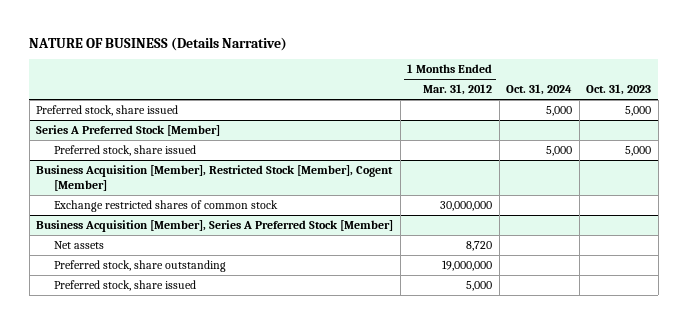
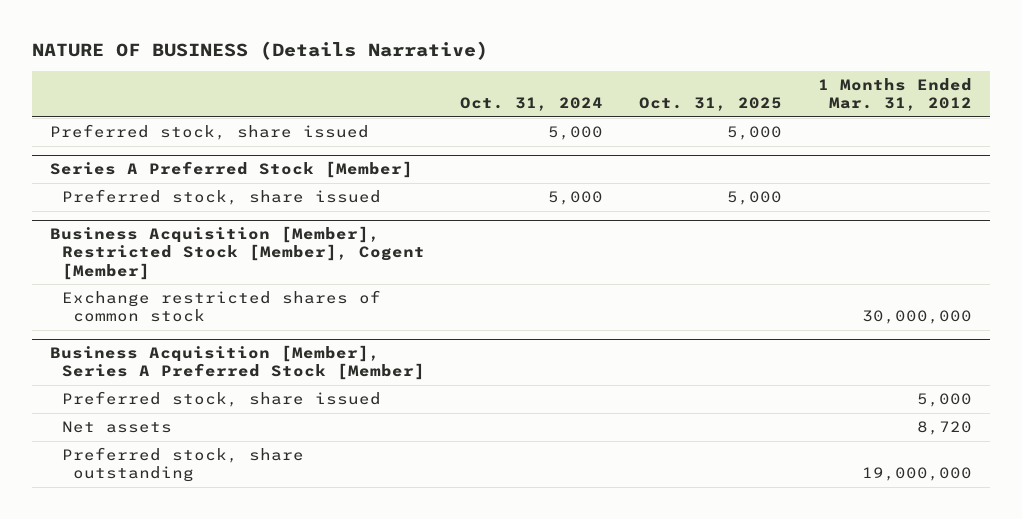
- | 1 Months Ended Mar. 31, 2012 | Oct. 31, 2024 | Oct. 31, 2023
+ | Oct. 31, 2024 | Oct. 31, 2025 | 1 Months Ended Mar. 31, 2012
@ Business Acquisition [Member], Series A Preferred Stock [Member]
moved up: Preferred stock, share issued | | | 5,000

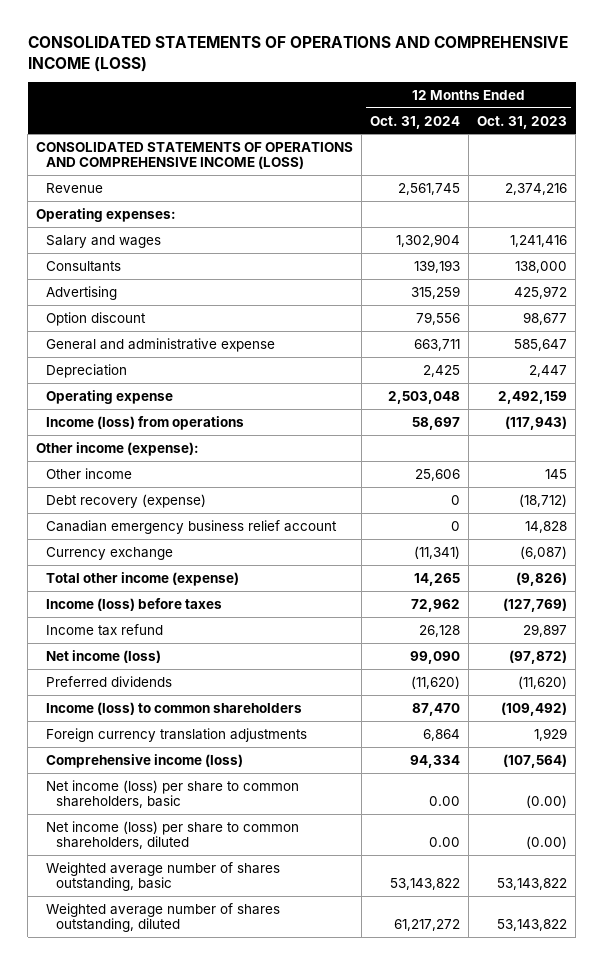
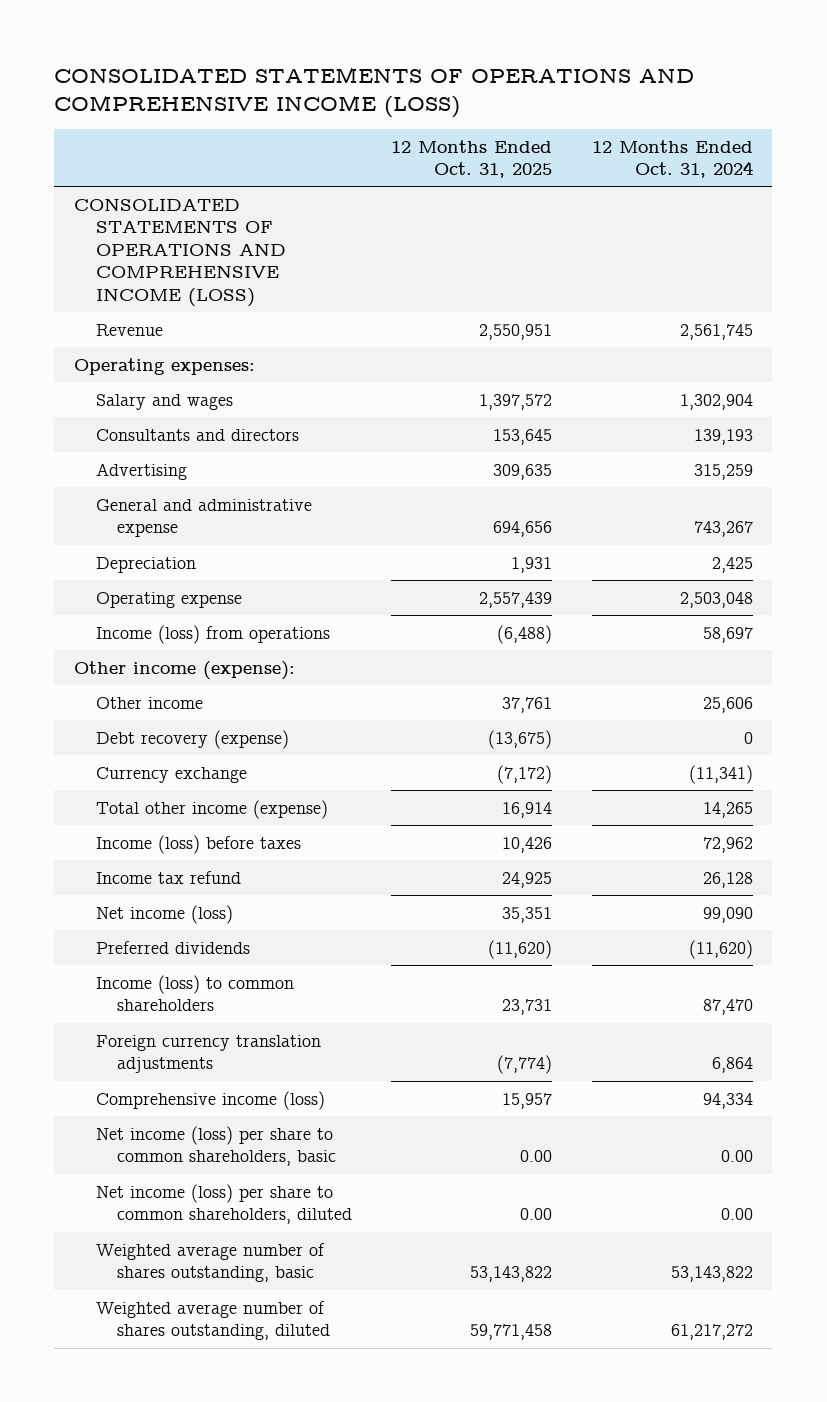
- | 12 Months Ended Oct. 31, 2024 | 12 Months Ended Oct. 31, 2023
+ | 12 Months Ended Oct. 31, 2025 | 12 Months Ended Oct. 31, 2024
- Consultants | 139,193 | 138,000
+ Consultants and directors | 153,645 | 139,193
- Option discount | 79,556 | 98,677
- General and administrative expense | 663,711 | 585,647
+ General and administrative expense | 694,656 | 743,267
- Canadian emergency business relief account | 0 | 14,828

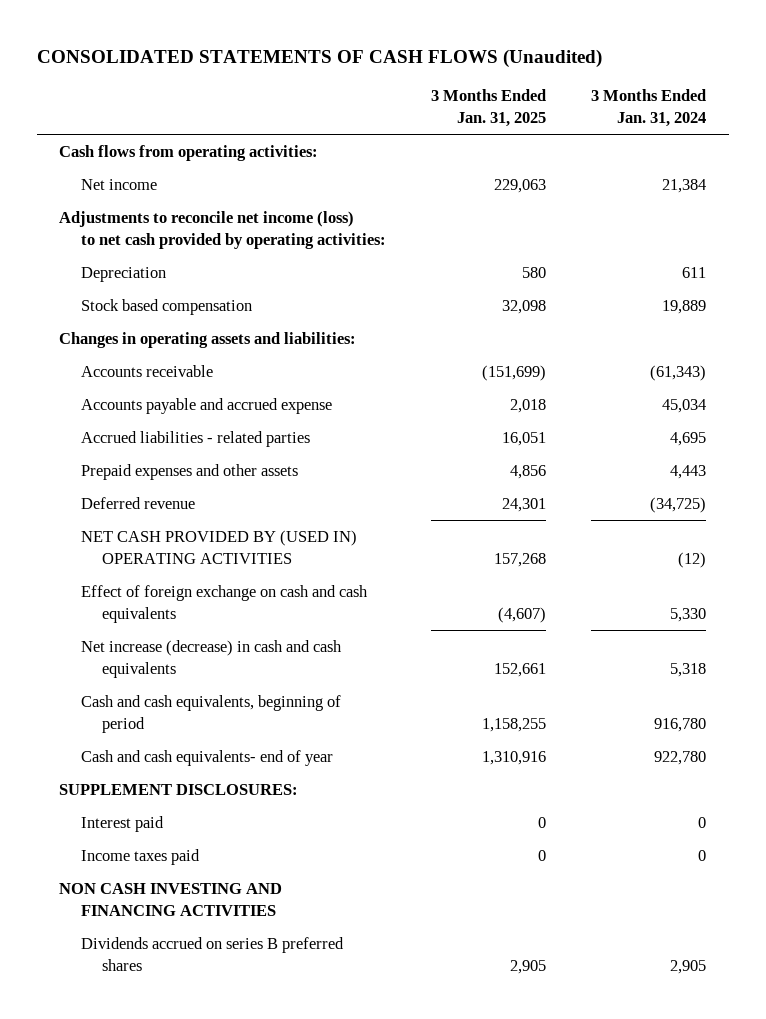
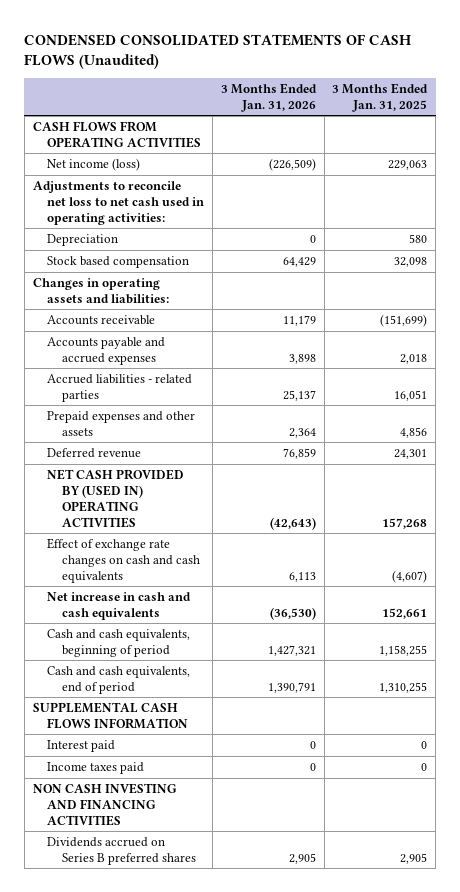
- CONSOLIDATED STATEMENTS OF CASH FLOWS (Unaudited)
+ CONDENSED CONSOLIDATED STATEMENTS OF CASH FLOWS (Unaudited)
- | 3 Months Ended Jan. 31, 2025 | 3 Months Ended Jan. 31, 2024
+ | 3 Months Ended Jan. 31, 2026 | 3 Months Ended Jan. 31, 2025
- Cash flows from operating activities:
- Net income | 229,063 | 21,384
- Adjustments to reconcile net income (loss) to net cash provided by operating activities:
+ CASH FLOWS FROM OPERATING ACTIVITIES
+ Net income (loss) | (226,509) | 229,063
+ Adjustments to reconcile net loss to net cash used in operating activities:
- Accounts payable and accrued expense | 2,018 | 45,034
+ Accounts payable and accrued expenses | 3,898 | 2,018
- Effect of foreign exchange on cash and cash equivalents | (4,607) | 5,330
- Net increase (decrease) in cash and cash equivalents | 152,661 | 5,318
+ Effect of exchange rate changes on cash and cash equivalents | 6,113 | (4,607)
+ Net increase in cash and cash equivalents | (36,530) | 152,661
- Cash and cash equivalents- end of year | 1,310,916 | 922,780
- SUPPLEMENT DISCLOSURES:
+ Cash and cash equivalents, end of period | 1,390,791 | 1,310,255
+ SUPPLEMENTAL CASH FLOWS INFORMATION
- Dividends accrued on series B preferred shares | 2,905 | 2,905
+ Dividends accrued on Series B preferred shares | 2,905 | 2,905

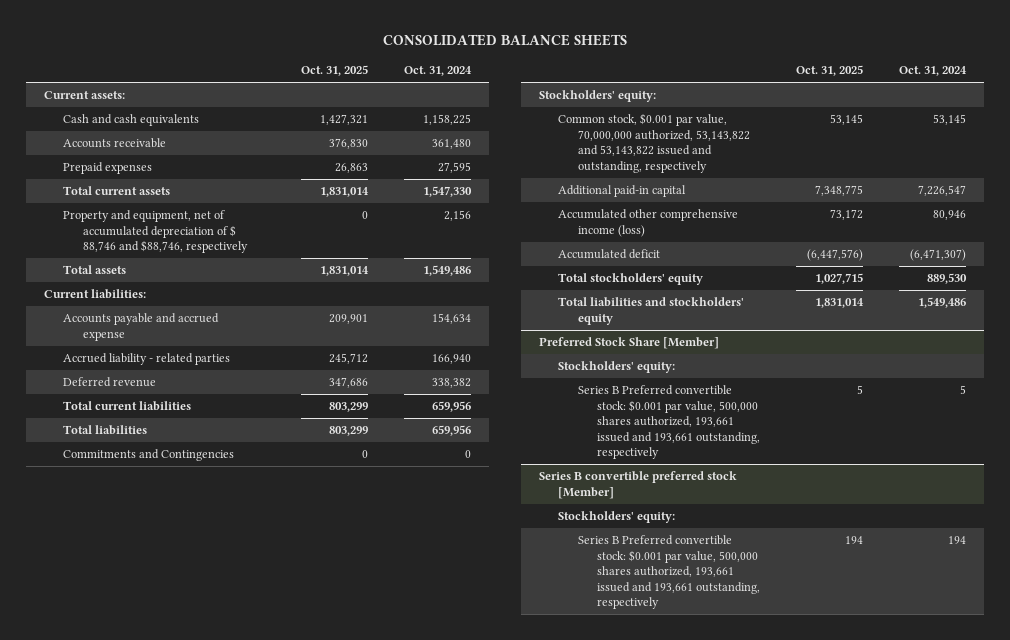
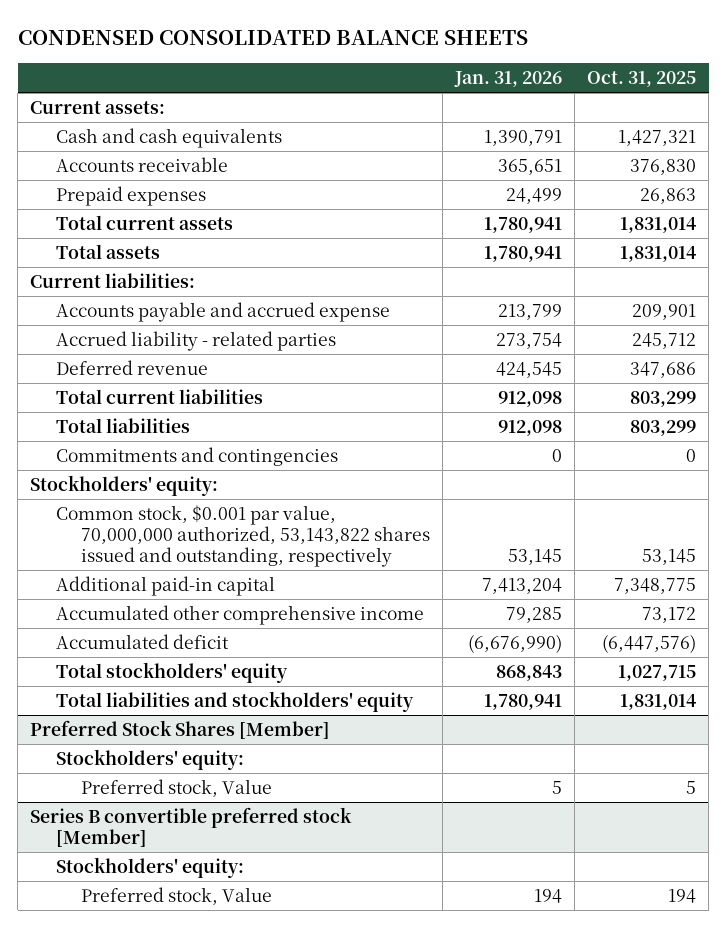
- CONSOLIDATED BALANCE SHEETS
+ CONDENSED CONSOLIDATED BALANCE SHEETS
- | Oct. 31, 2025 | Oct. 31, 2024
+ | Jan. 31, 2026 | Oct. 31, 2025
- Property and equipment, net of accumulated depreciation of $ 88,746 and $88,746, respectively | 0 | 2,156
- Commitments and Contingencies | 0 | 0
+ Commitments and contingencies | 0 | 0
- Common stock, $0.001 par value, 70,000,000 authorized, 53,143,822 and 53,143,822 issued and outstanding, respectively | 53,145 | 53,145
+ Common stock, $0.001 par value, 70,000,000 authorized, 53,143,822 shares issued and outstanding, respectively | 53,145 | 53,145
- Accumulated other comprehensive income (loss) | 73,172 | 80,946
+ Accumulated other comprehensive income | 79,285 | 73,172
- Preferred Stock Share [Member]
+ Preferred Stock Shares [Member]
- Series B Preferred convertible stock: $0.001 par value, 500,000 shares authorized, 193,661 issued and 193,661 outstanding, respectively | 5 | 5
+ Preferred stock, Value | 5 | 5
@ Series B convertible preferred stock [Member]
- Series B Preferred convertible stock: $0.001 par value, 500,000 shares authorized, 193,661 issued and 193,661 outstanding, respectively | 194 | 194
+ Preferred stock, Value | 194 | 194

